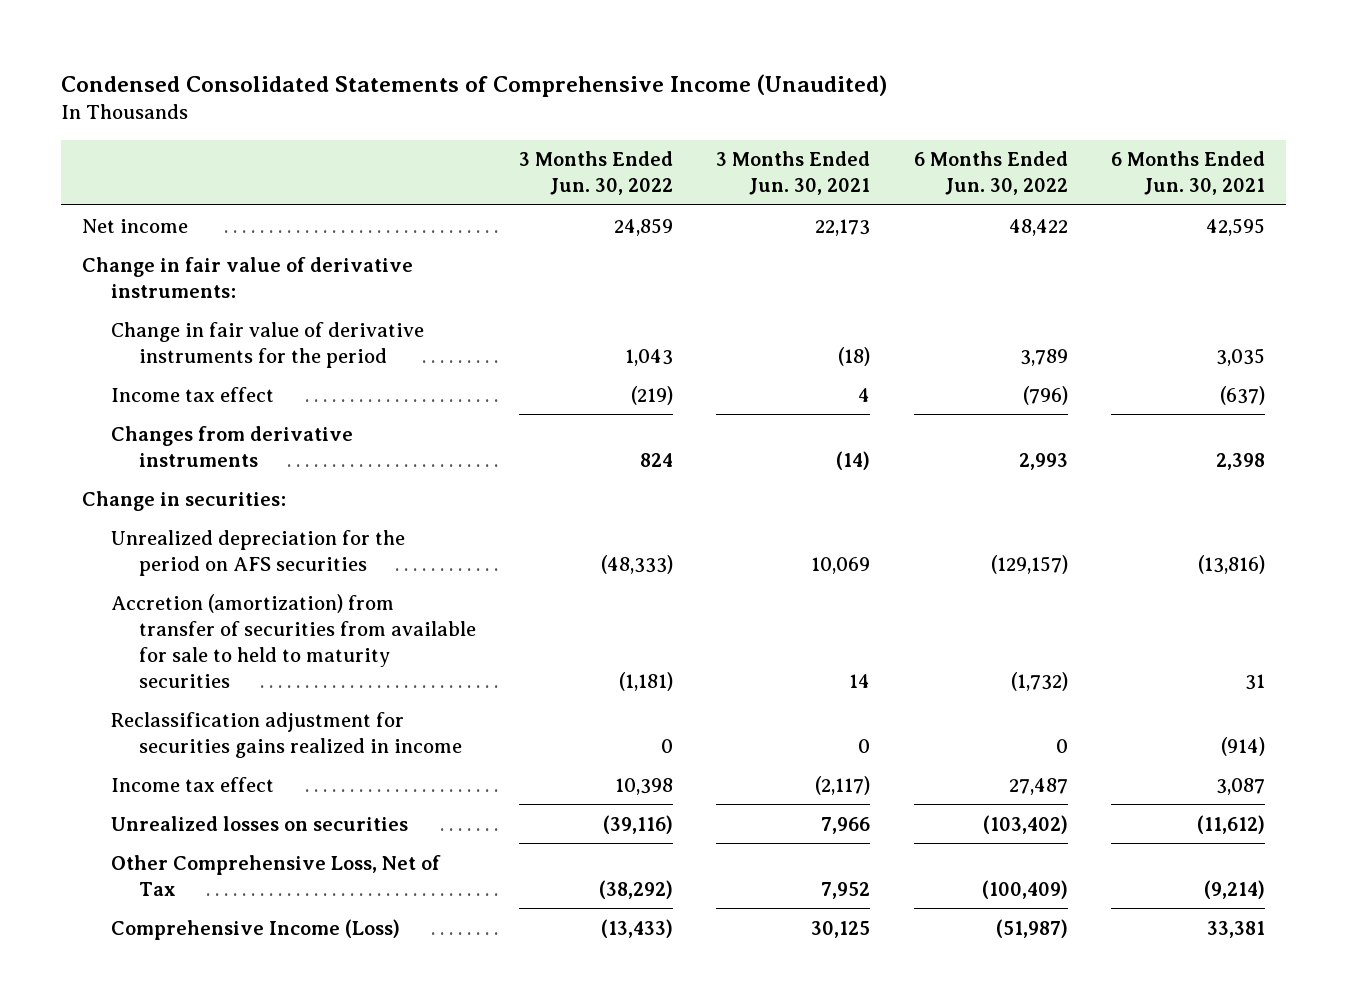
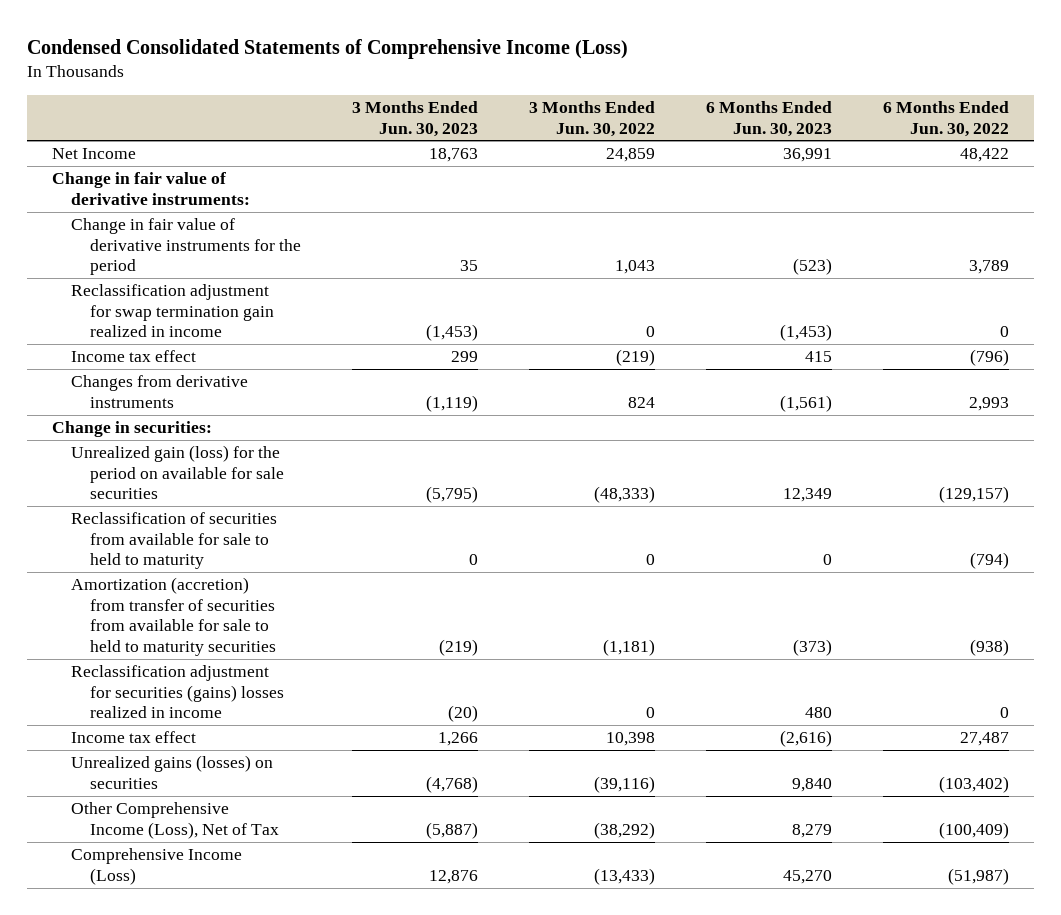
- Condensed Consolidated Statements of Comprehensive Income (Unaudited)
+ Condensed Consolidated Statements of Comprehensive Income (Loss)
- | 3 Months Ended Jun. 30, 2022 | 3 Months Ended Jun. 30, 2021 | 6 Months Ended Jun. 30, 2022 | 6 Months Ended Jun. 30, 2021
+ | 3 Months Ended Jun. 30, 2023 | 3 Months Ended Jun. 30, 2022 | 6 Months Ended Jun. 30, 2023 | 6 Months Ended Jun. 30, 2022
- Net income | 24,859 | 22,173 | 48,422 | 42,595
+ Net Income | 18,763 | 24,859 | 36,991 | 48,422
+ Reclassification adjustment for swap termination gain realized in income | (1,453) | 0 | (1,453) | 0
- Unrealized depreciation for the period on AFS securities | (48,333) | 10,069 | (129,157) | (13,816)
- Accretion (amortization) from transfer of securities from available for sale to held to maturity securities | (1,181) | 14 | (1,732) | 31
- Reclassification adjustment for securities gains realized in income | 0 | 0 | 0 | (914)
+ Unrealized gain (loss) for the period on available for sale securities | (5,795) | (48,333) | 12,349 | (129,157)
+ Reclassification of securities from available for sale to held to maturity | 0 | 0 | 0 | (794)
+ Amortization (accretion) from transfer of securities from available for sale to held to maturity securities | (219) | (1,181) | (373) | (938)
+ Reclassification adjustment for securities (gains) losses realized in income | (20) | 0 | 480 | 0
- Unrealized losses on securities | (39,116) | 7,966 | (103,402) | (11,612)
- Other Comprehensive Loss, Net of Tax | (38,292) | 7,952 | (100,409) | (9,214)
+ Unrealized gains (losses) on securities | (4,768) | (39,116) | 9,840 | (103,402)
+ Other Comprehensive Income (Loss), Net of Tax | (5,887) | (38,292) | 8,279 | (100,409)

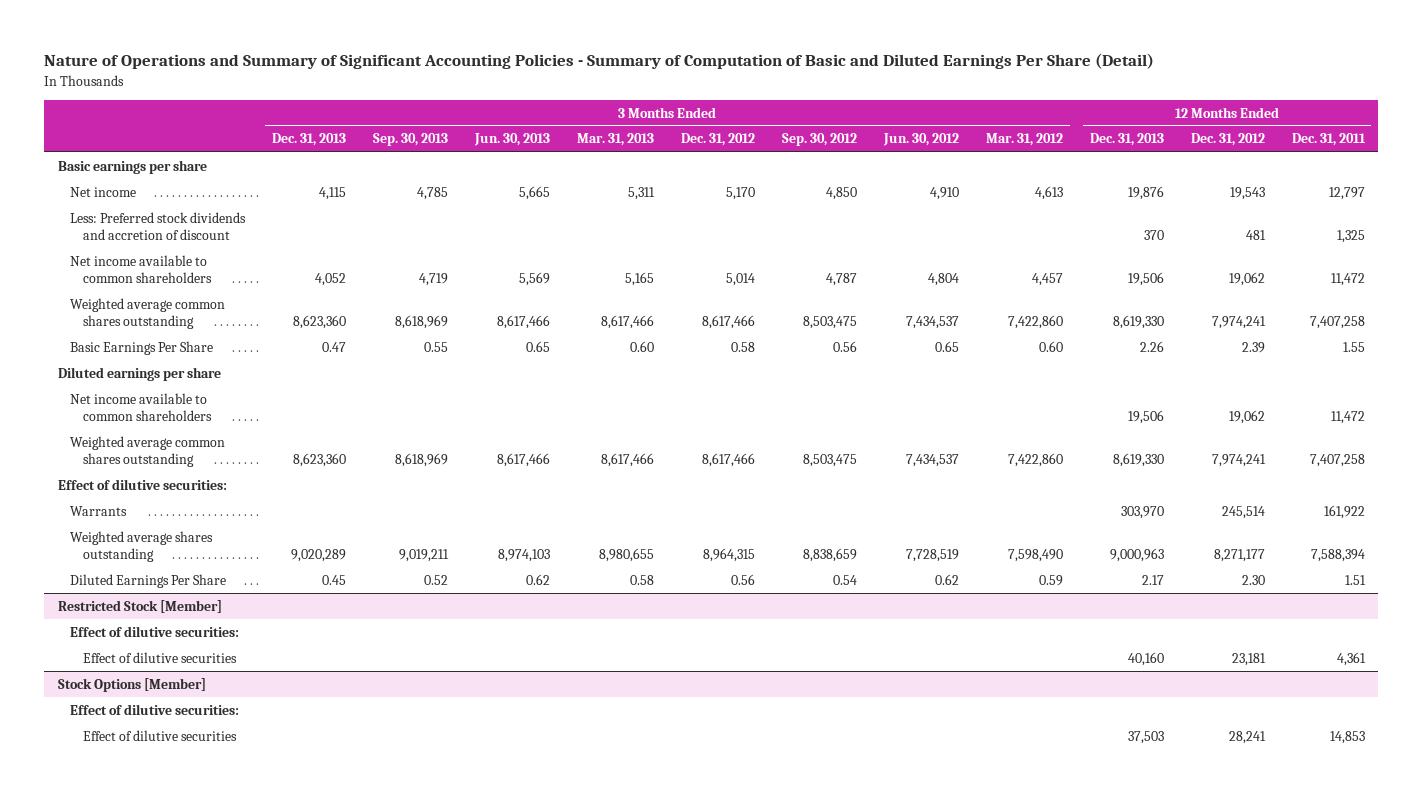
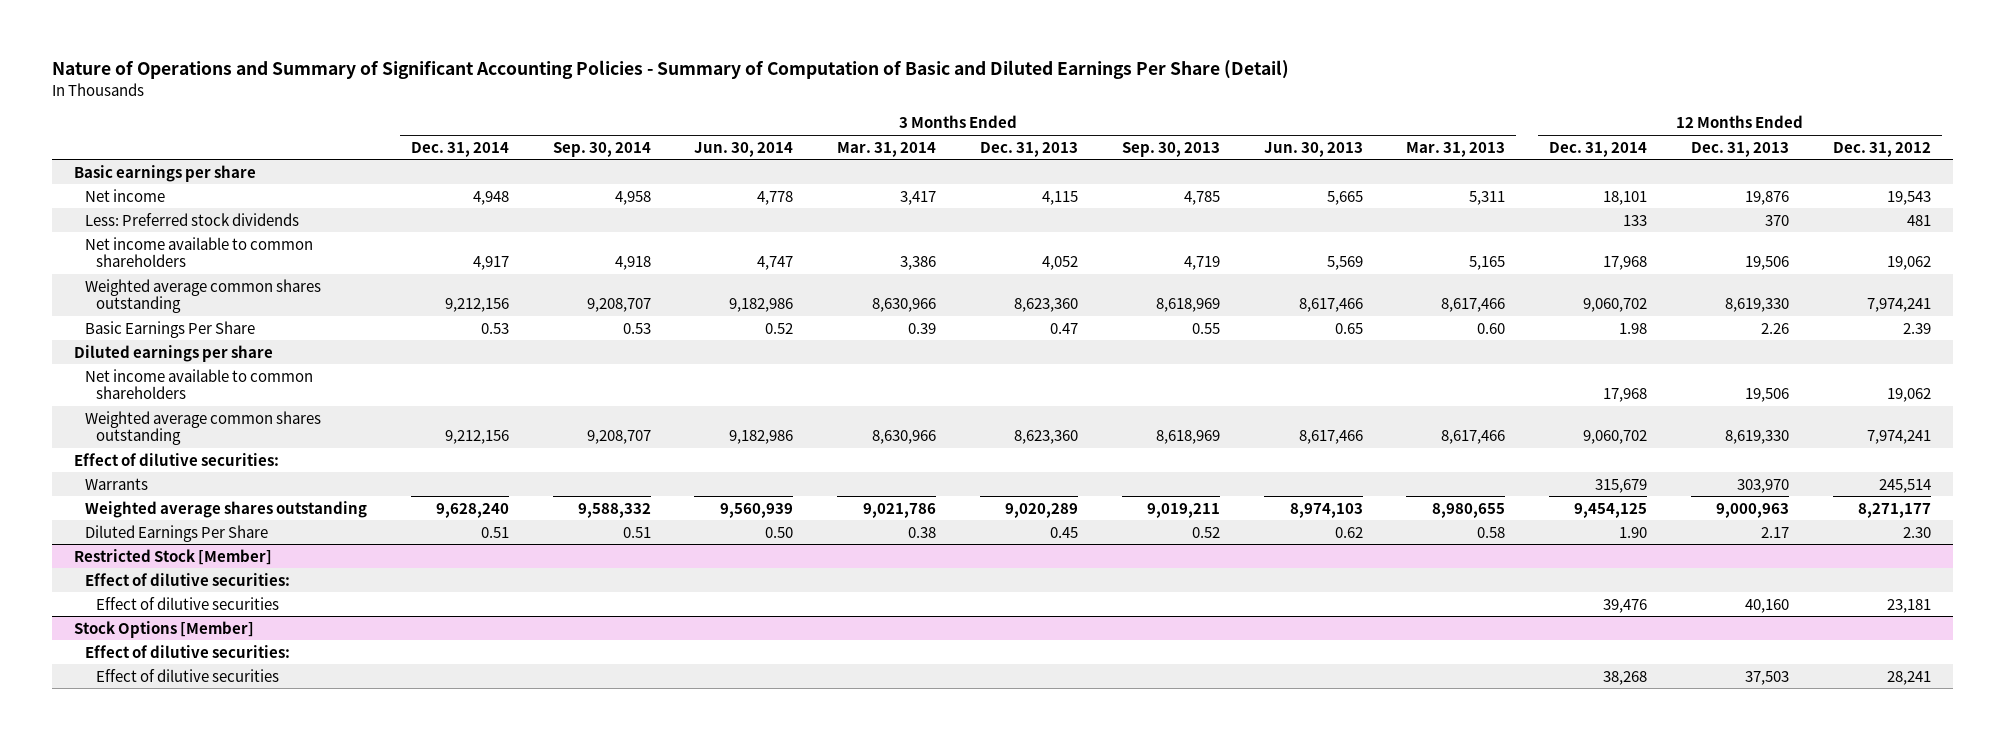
- | 3 Months Ended Dec. 31, 2013 | 3 Months Ended Sep. 30, 2013 | 3 Months Ended Jun. 30, 2013 | 3 Months Ended Mar. 31, 2013 | 3 Months Ended Dec. 31, 2012 | 3 Months Ended Sep. 30, 2012 | 3 Months Ended Jun. 30, 2012 | 3 Months Ended Mar. 31, 2012 | 12 Months Ended Dec. 31, 2013 | 12 Months Ended Dec. 31, 2012 | 12 Months Ended Dec. 31, 2011
+ | 3 Months Ended Dec. 31, 2014 | 3 Months Ended Sep. 30, 2014 | 3 Months Ended Jun. 30, 2014 | 3 Months Ended Mar. 31, 2014 | 3 Months Ended Dec. 31, 2013 | 3 Months Ended Sep. 30, 2013 | 3 Months Ended Jun. 30, 2013 | 3 Months Ended Mar. 31, 2013 | 12 Months Ended Dec. 31, 2014 | 12 Months Ended Dec. 31, 2013 | 12 Months Ended Dec. 31, 2012
- Less: Preferred stock dividends and accretion of discount | | | | | | | | | 370 | 481 | 1,325
+ Less: Preferred stock dividends | | | | | | | | | 133 | 370 | 481

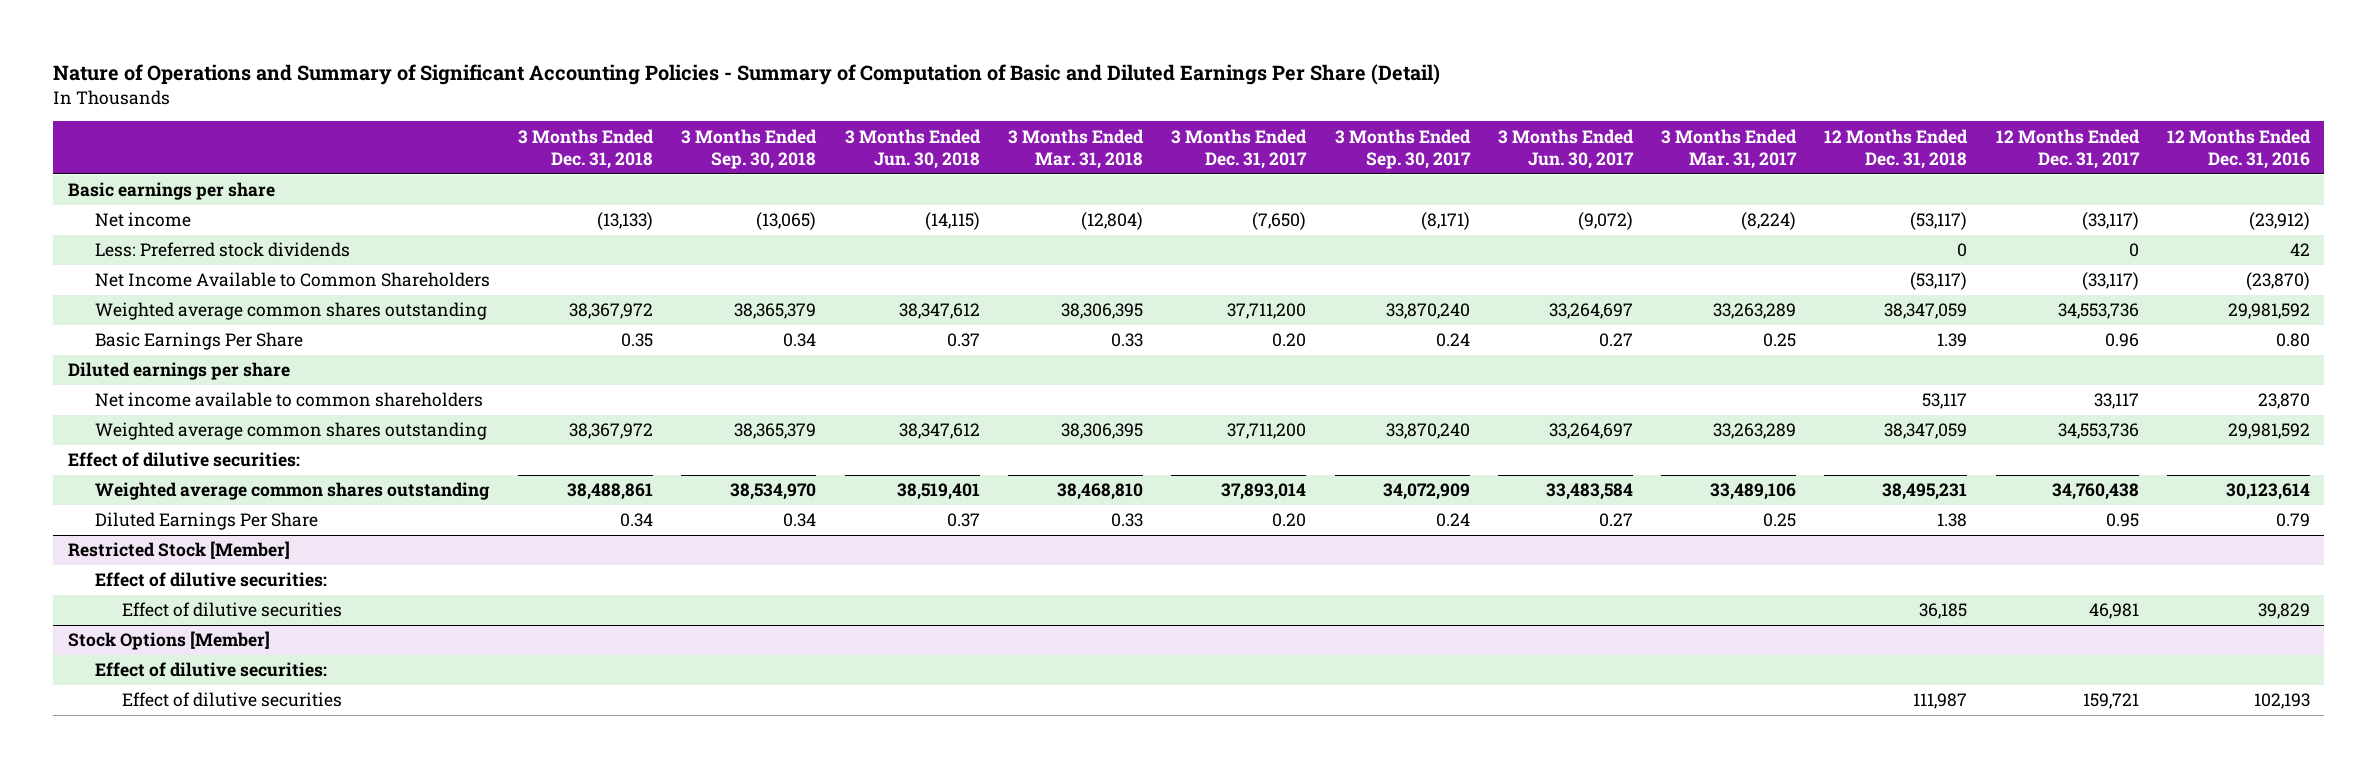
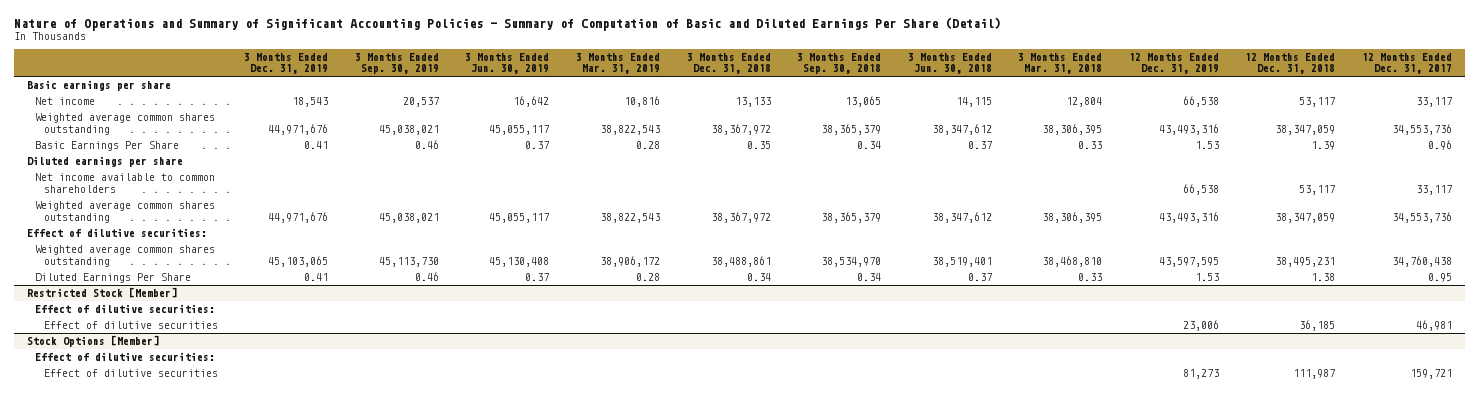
- | 3 Months Ended Dec. 31, 2018 | 3 Months Ended Sep. 30, 2018 | 3 Months Ended Jun. 30, 2018 | 3 Months Ended Mar. 31, 2018 | 3 Months Ended Dec. 31, 2017 | 3 Months Ended Sep. 30, 2017 | 3 Months Ended Jun. 30, 2017 | 3 Months Ended Mar. 31, 2017 | 12 Months Ended Dec. 31, 2018 | 12 Months Ended Dec. 31, 2017 | 12 Months Ended Dec. 31, 2016
+ | 3 Months Ended Dec. 31, 2019 | 3 Months Ended Sep. 30, 2019 | 3 Months Ended Jun. 30, 2019 | 3 Months Ended Mar. 31, 2019 | 3 Months Ended Dec. 31, 2018 | 3 Months Ended Sep. 30, 2018 | 3 Months Ended Jun. 30, 2018 | 3 Months Ended Mar. 31, 2018 | 12 Months Ended Dec. 31, 2019 | 12 Months Ended Dec. 31, 2018 | 12 Months Ended Dec. 31, 2017
- Net income | (13,133) | (13,065) | (14,115) | (12,804) | (7,650) | (8,171) | (9,072) | (8,224) | (53,117) | (33,117) | (23,912)
- Less: Preferred stock dividends | | | | | | | | | 0 | 0 | 42
- Net Income Available to Common Shareholders | | | | | | | | | (53,117) | (33,117) | (23,870)
+ Net income | 18,543 | 20,537 | 16,642 | 10,816 | 13,133 | 13,065 | 14,115 | 12,804 | 66,538 | 53,117 | 33,117

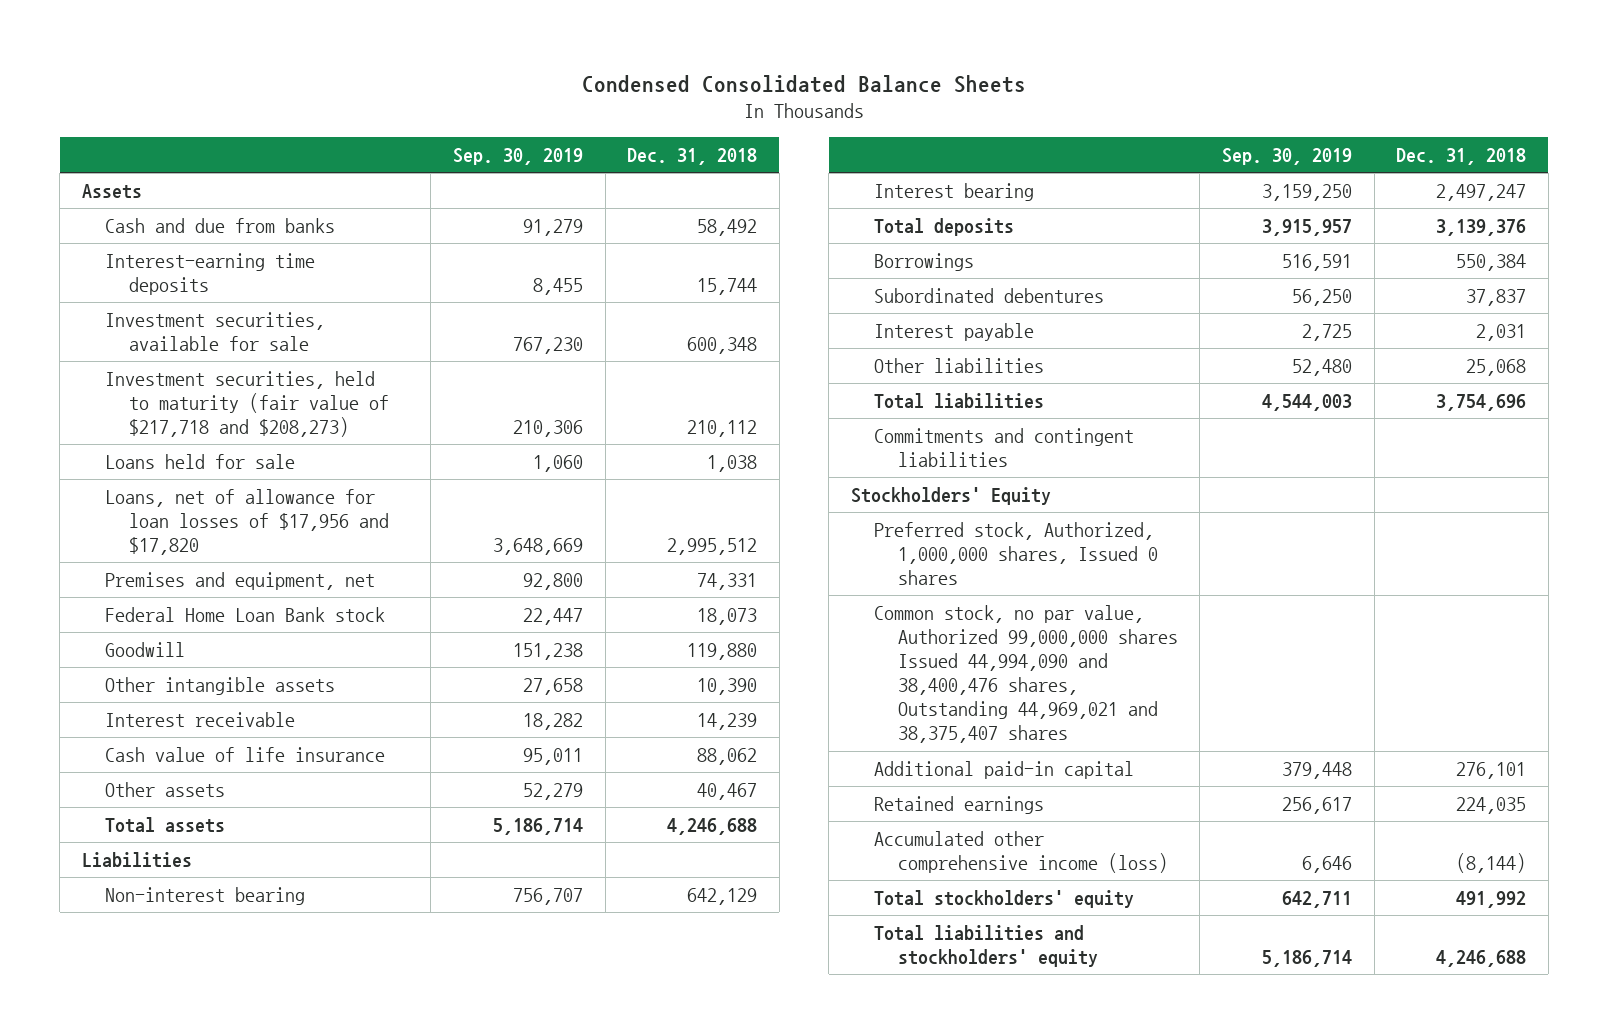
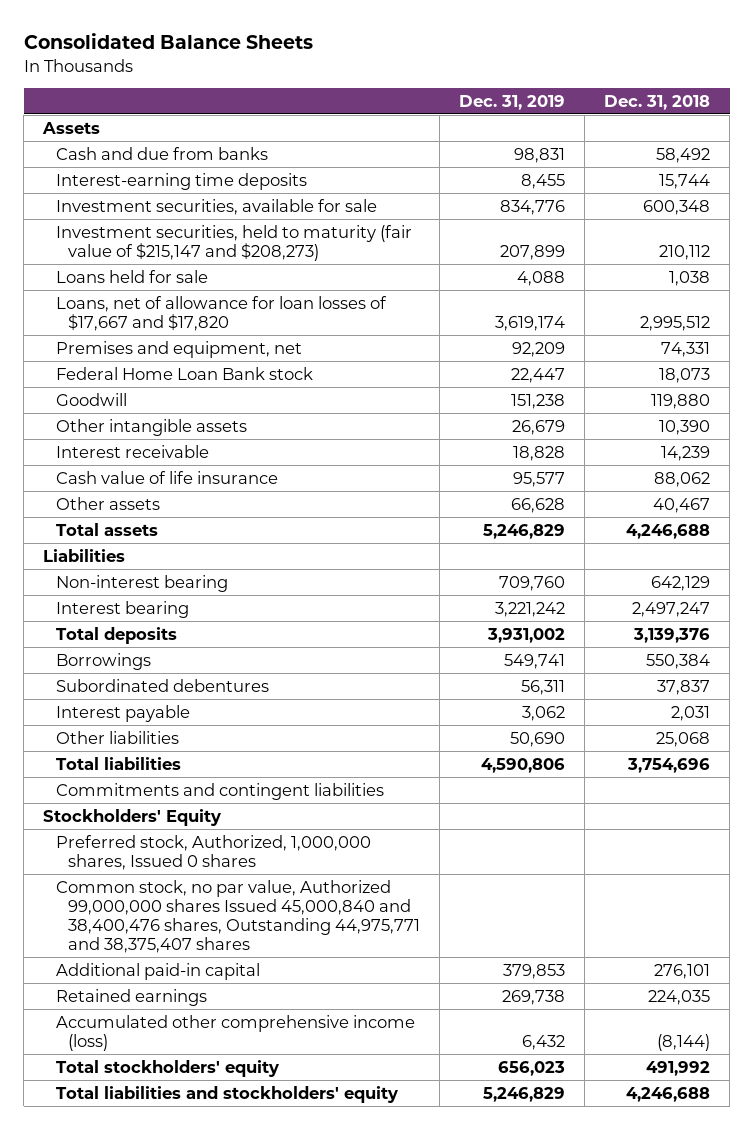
- Condensed Consolidated Balance Sheets
+ Consolidated Balance Sheets
- | Sep. 30, 2019 | Dec. 31, 2018
+ | Dec. 31, 2019 | Dec. 31, 2018
- Investment securities, held to maturity (fair value of $217,718 and $208,273) | 210,306 | 210,112
+ Investment securities, held to maturity (fair value of $215,147 and $208,273) | 207,899 | 210,112
- Loans, net of allowance for loan losses of $17,956 and $17,820 | 3,648,669 | 2,995,512
+ Loans, net of allowance for loan losses of $17,667 and $17,820 | 3,619,174 | 2,995,512
- Common stock, no par value, Authorized 99,000,000 shares Issued 44,994,090 and 38,400,476 shares, Outstanding 44,969,021 and 38,375,407 shares
+ Common stock, no par value, Authorized 99,000,000 shares Issued 45,000,840 and 38,400,476 shares, Outstanding 44,975,771 and 38,375,407 shares

